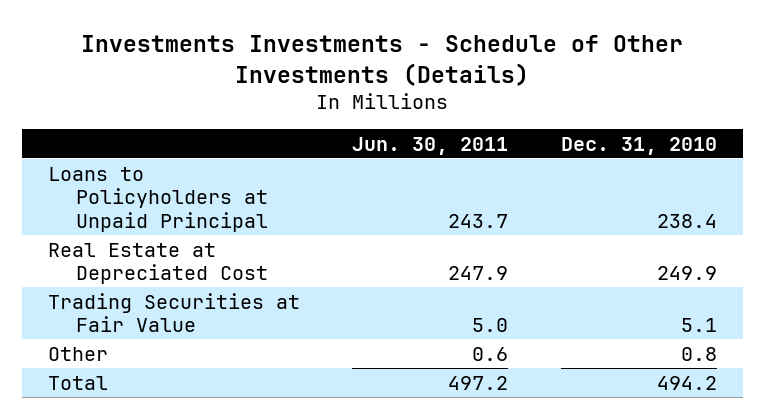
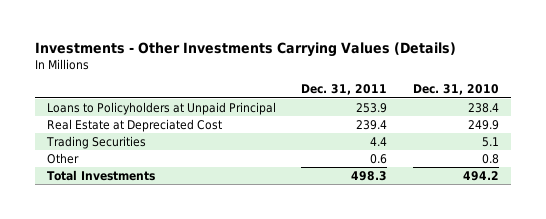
- Investments Investments - Schedule of Other Investments (Details)
+ Investments - Other Investments Carrying Values (Details)
- | Jun. 30, 2011 | Dec. 31, 2010
+ | Dec. 31, 2011 | Dec. 31, 2010
- Trading Securities at Fair Value | 5.0 | 5.1
+ Trading Securities | 4.4 | 5.1
- Total | 497.2 | 494.2
+ Total Investments | 498.3 | 494.2

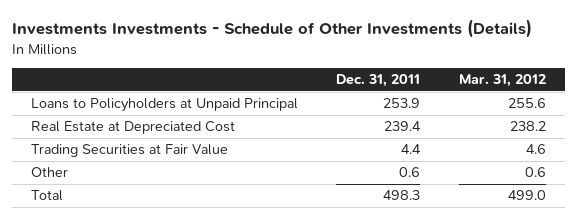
- Investments - Other Investments Carrying Values (Details)
+ Investments Investments - Schedule of Other Investments (Details)
- | Dec. 31, 2011 | Dec. 31, 2010
+ | Dec. 31, 2011 | Mar. 31, 2012
- Trading Securities | 4.4 | 5.1
+ Trading Securities at Fair Value | 4.4 | 4.6
- Total Investments | 498.3 | 494.2
+ Total | 498.3 | 499.0

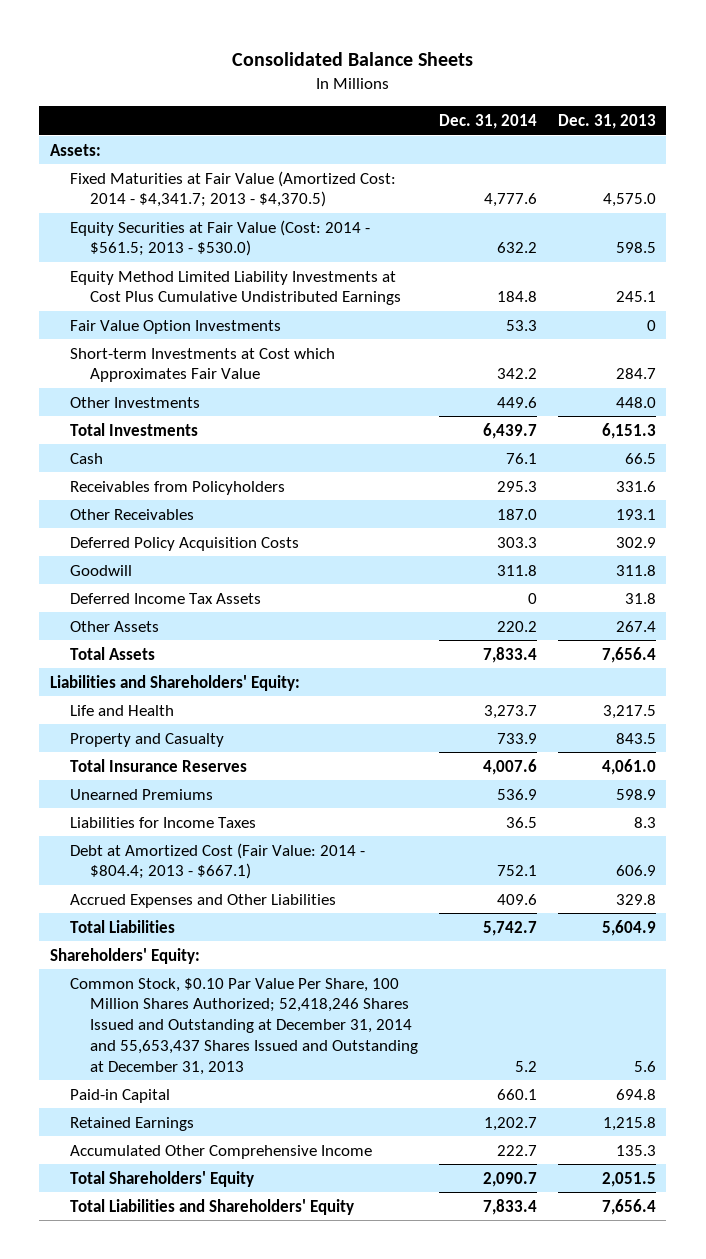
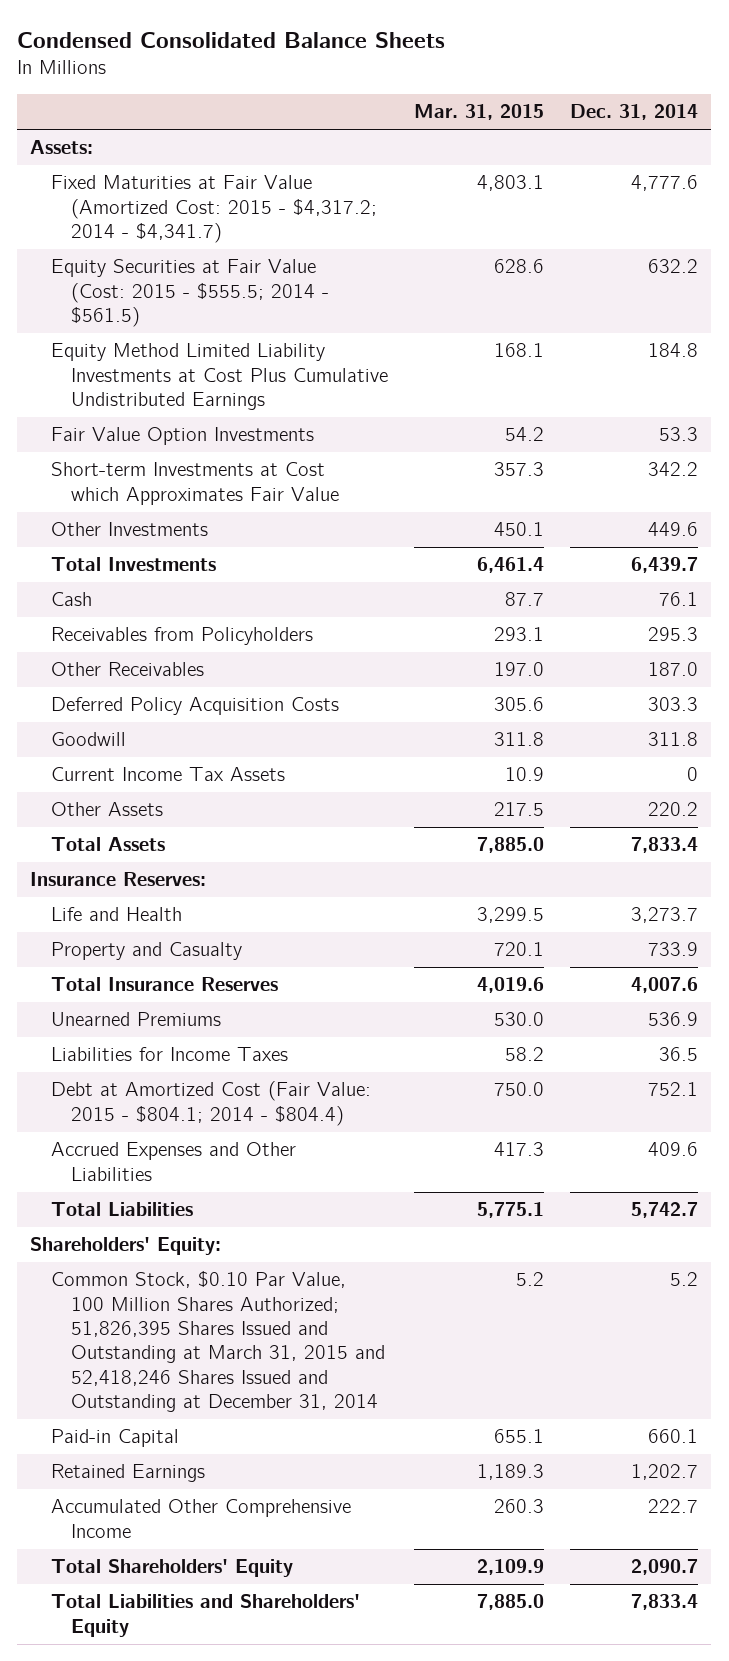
- Consolidated Balance Sheets
+ Condensed Consolidated Balance Sheets
- | Dec. 31, 2014 | Dec. 31, 2013
+ | Mar. 31, 2015 | Dec. 31, 2014
- Fixed Maturities at Fair Value (Amortized Cost: 2014 - $4,341.7; 2013 - $4,370.5) | 4,777.6 | 4,575.0
- Equity Securities at Fair Value (Cost: 2014 - $561.5; 2013 - $530.0) | 632.2 | 598.5
+ Fixed Maturities at Fair Value (Amortized Cost: 2015 - $4,317.2; 2014 - $4,341.7) | 4,803.1 | 4,777.6
+ Equity Securities at Fair Value (Cost: 2015 - $555.5; 2014 - $561.5) | 628.6 | 632.2
- Deferred Income Tax Assets | 0 | 31.8
+ Current Income Tax Assets | 10.9 | 0
- Liabilities and Shareholders' Equity:
+ Insurance Reserves:
- Debt at Amortized Cost (Fair Value: 2014 - $804.4; 2013 - $667.1) | 752.1 | 606.9
+ Debt at Amortized Cost (Fair Value: 2015 - $804.1; 2014 - $804.4) | 750.0 | 752.1
- Common Stock, $0.10 Par Value Per Share, 100 Million Shares Authorized; 52,418,246 Shares Issued and Outstanding at December 31, 2014 and 55,653,437 Shares Issued and Outstanding at December 31, 2013 | 5.2 | 5.6
+ Common Stock, $0.10 Par Value, 100 Million Shares Authorized; 51,826,395 Shares Issued and Outstanding at March 31, 2015 and 52,418,246 Shares Issued and Outstanding at December 31, 2014 | 5.2 | 5.2

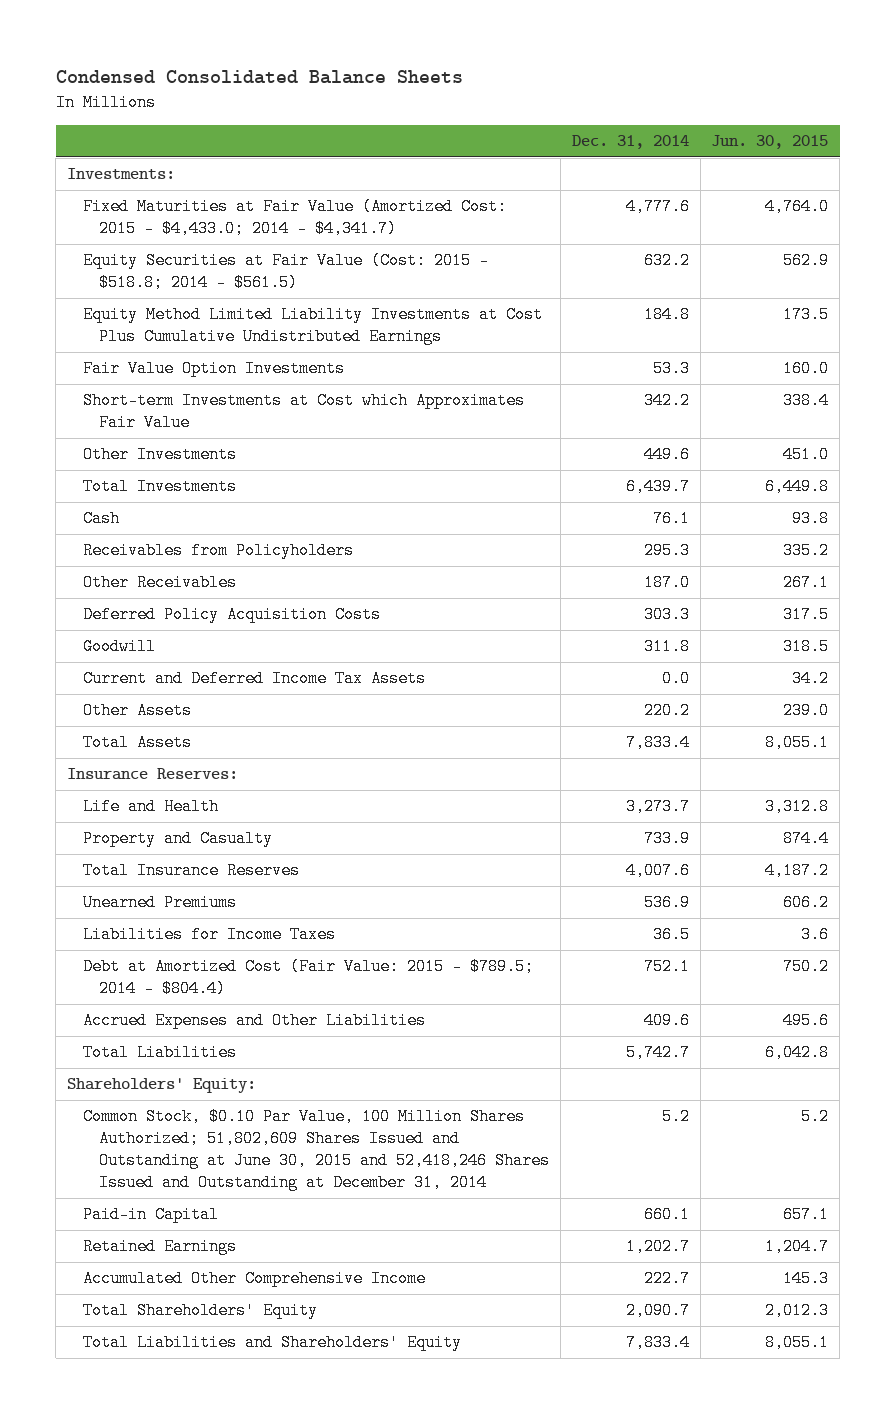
- | Mar. 31, 2015 | Dec. 31, 2014
+ | Dec. 31, 2014 | Jun. 30, 2015
- Assets:
- Fixed Maturities at Fair Value (Amortized Cost: 2015 - $4,317.2; 2014 - $4,341.7) | 4,803.1 | 4,777.6
- Equity Securities at Fair Value (Cost: 2015 - $555.5; 2014 - $561.5) | 628.6 | 632.2
+ Investments:
+ Fixed Maturities at Fair Value (Amortized Cost: 2015 - $4,433.0; 2014 - $4,341.7) | 4,777.6 | 4,764.0
+ Equity Securities at Fair Value (Cost: 2015 - $518.8; 2014 - $561.5) | 632.2 | 562.9
- Current Income Tax Assets | 10.9 | 0
+ Current and Deferred Income Tax Assets | 0.0 | 34.2
- Debt at Amortized Cost (Fair Value: 2015 - $804.1; 2014 - $804.4) | 750.0 | 752.1
+ Debt at Amortized Cost (Fair Value: 2015 - $789.5; 2014 - $804.4) | 752.1 | 750.2
- Common Stock, $0.10 Par Value, 100 Million Shares Authorized; 51,826,395 Shares Issued and Outstanding at March 31, 2015 and 52,418,246 Shares Issued and Outstanding at December 31, 2014 | 5.2 | 5.2
+ Common Stock, $0.10 Par Value, 100 Million Shares Authorized; 51,802,609 Shares Issued and Outstanding at June 30, 2015 and 52,418,246 Shares Issued and Outstanding at December 31, 2014 | 5.2 | 5.2

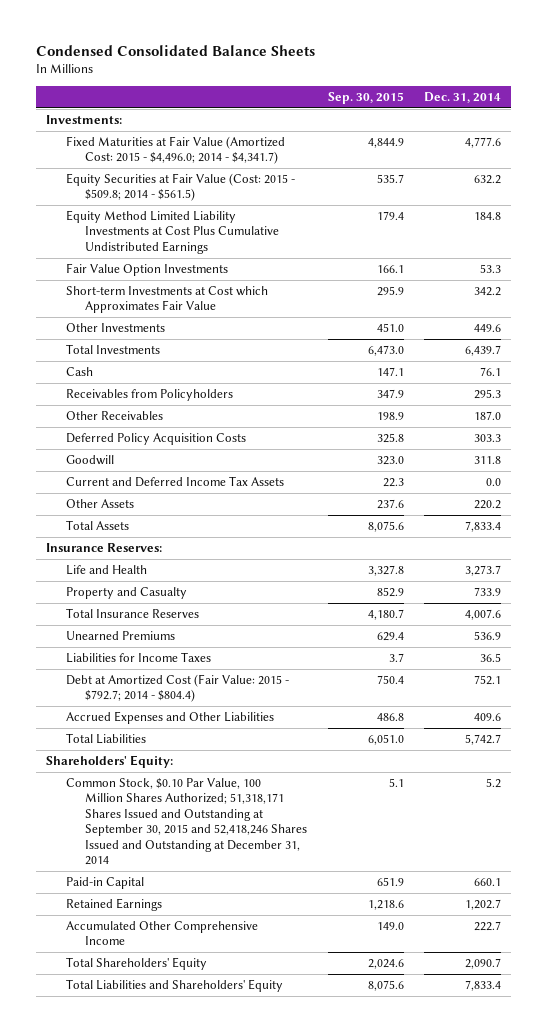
- | Dec. 31, 2014 | Jun. 30, 2015
+ | Sep. 30, 2015 | Dec. 31, 2014
- Fixed Maturities at Fair Value (Amortized Cost: 2015 - $4,433.0; 2014 - $4,341.7) | 4,777.6 | 4,764.0
- Equity Securities at Fair Value (Cost: 2015 - $518.8; 2014 - $561.5) | 632.2 | 562.9
+ Fixed Maturities at Fair Value (Amortized Cost: 2015 - $4,496.0; 2014 - $4,341.7) | 4,844.9 | 4,777.6
+ Equity Securities at Fair Value (Cost: 2015 - $509.8; 2014 - $561.5) | 535.7 | 632.2
- Debt at Amortized Cost (Fair Value: 2015 - $789.5; 2014 - $804.4) | 752.1 | 750.2
+ Debt at Amortized Cost (Fair Value: 2015 - $792.7; 2014 - $804.4) | 750.4 | 752.1
- Common Stock, $0.10 Par Value, 100 Million Shares Authorized; 51,802,609 Shares Issued and Outstanding at June 30, 2015 and 52,418,246 Shares Issued and Outstanding at December 31, 2014 | 5.2 | 5.2
+ Common Stock, $0.10 Par Value, 100 Million Shares Authorized; 51,318,171 Shares Issued and Outstanding at September 30, 2015 and 52,418,246 Shares Issued and Outstanding at December 31, 2014 | 5.1 | 5.2

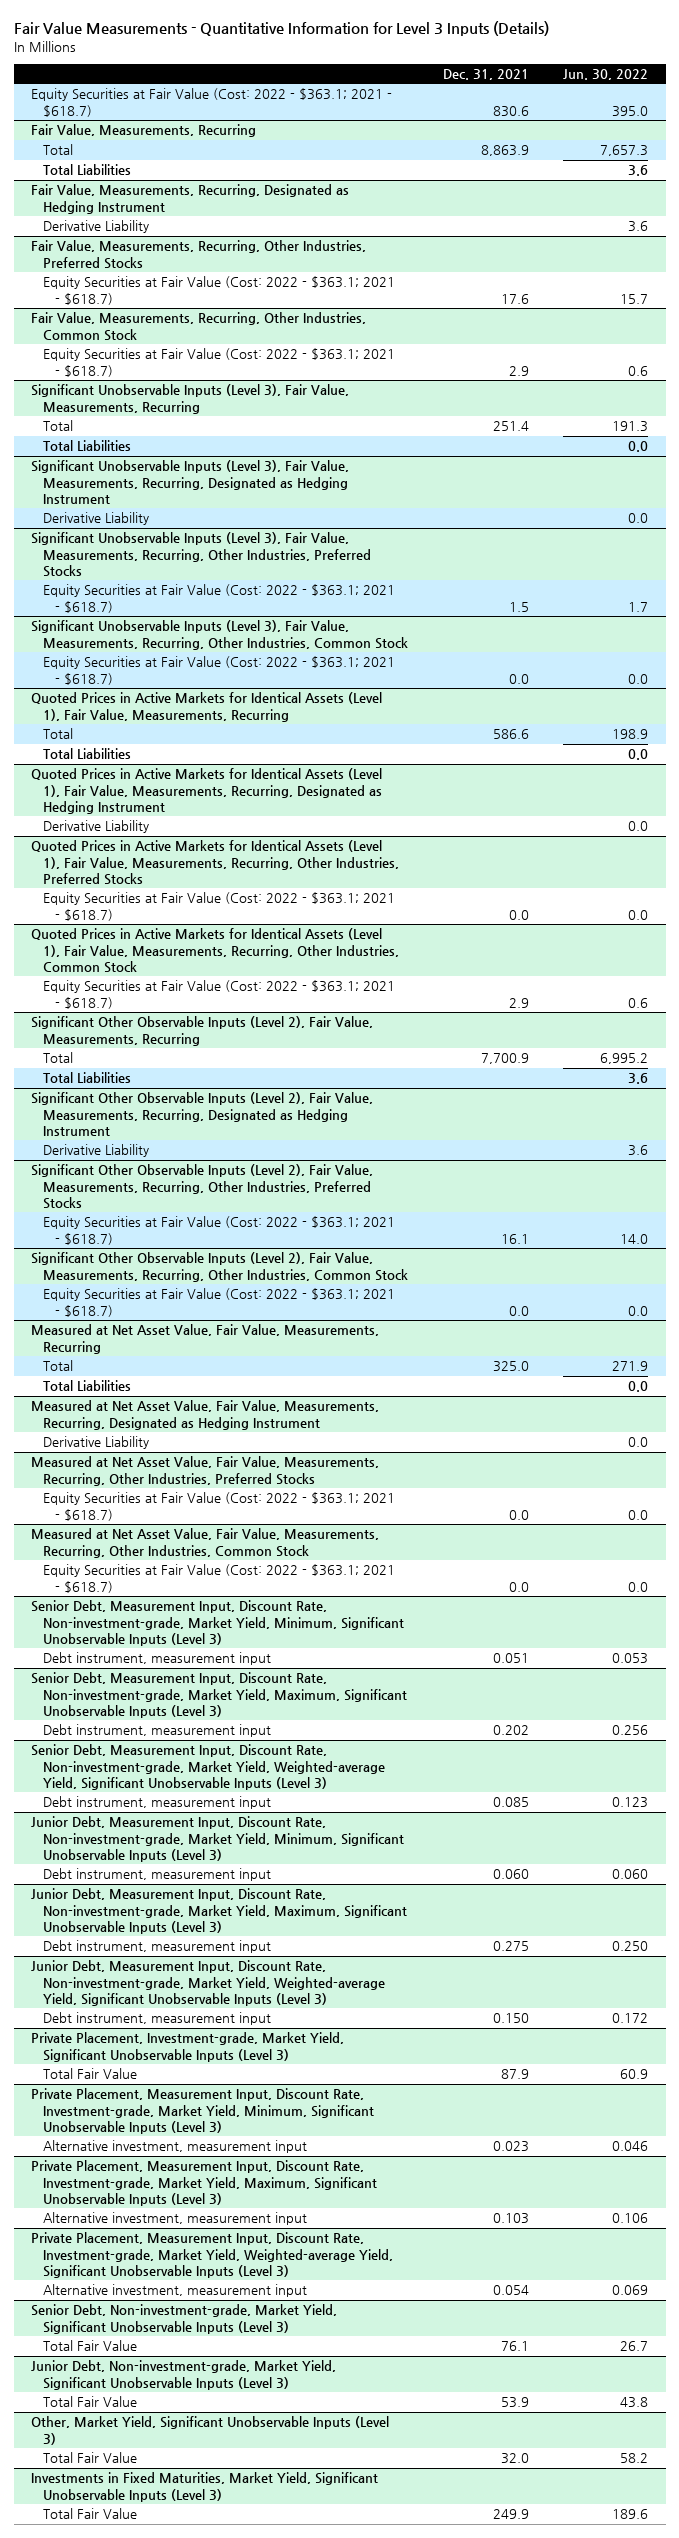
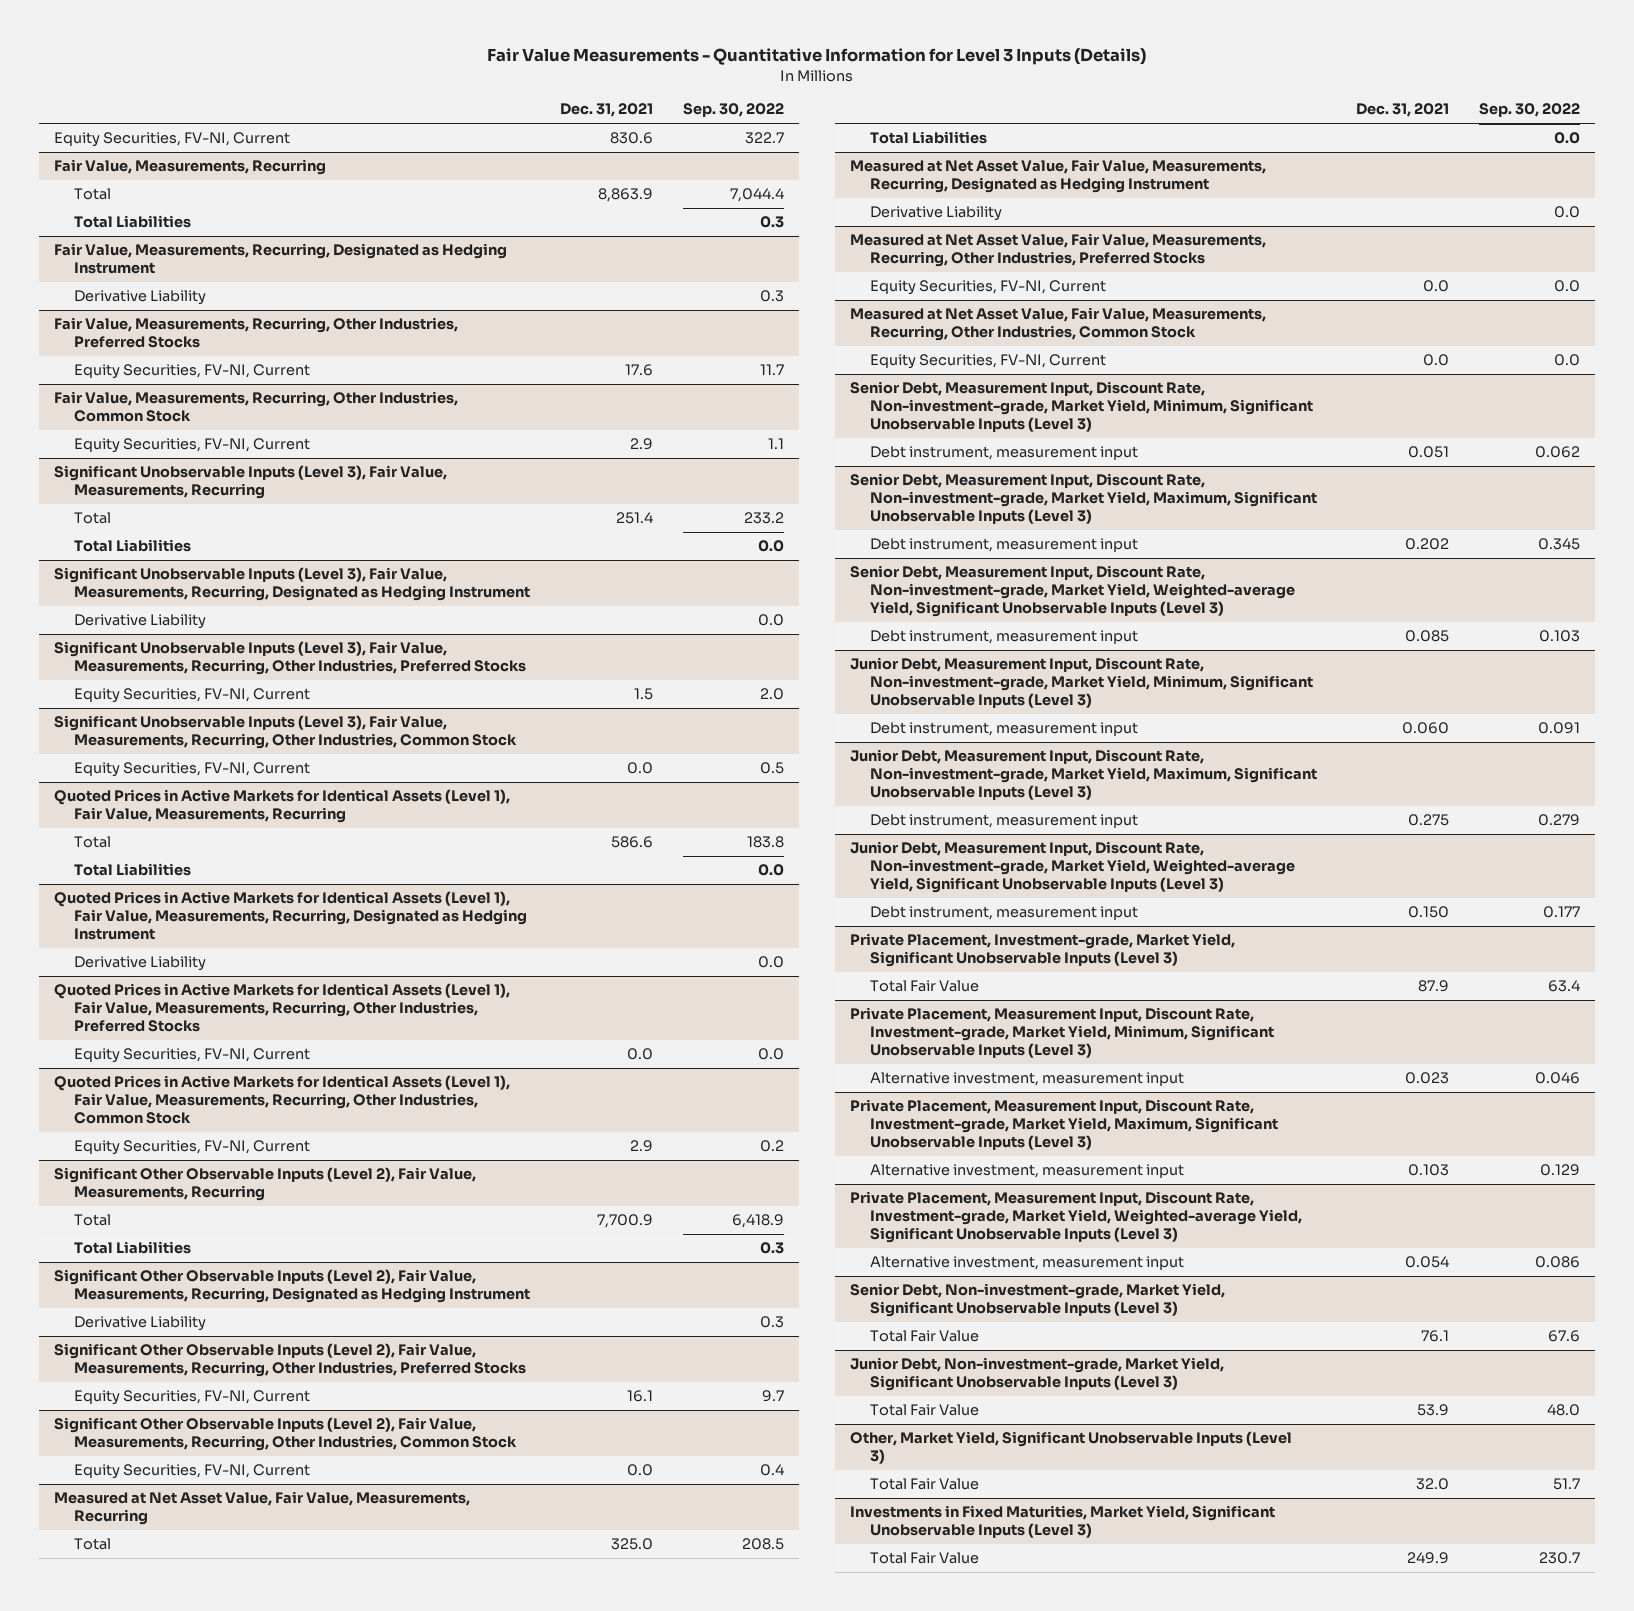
- | Dec. 31, 2021 | Jun. 30, 2022
+ | Dec. 31, 2021 | Sep. 30, 2022
- Equity Securities at Fair Value (Cost: 2022 - $363.1; 2021 - $618.7) | 830.6 | 395.0
+ Equity Securities, FV-NI, Current | 830.6 | 322.7
@ Fair Value, Measurements, Recurring, Other Industries, Preferred Stocks
- Equity Securities at Fair Value (Cost: 2022 - $363.1; 2021 - $618.7) | 17.6 | 15.7
+ Equity Securities, FV-NI, Current | 17.6 | 11.7
@ Fair Value, Measurements, Recurring, Other Industries, Common Stock
- Equity Securities at Fair Value (Cost: 2022 - $363.1; 2021 - $618.7) | 2.9 | 0.6
+ Equity Securities, FV-NI, Current | 2.9 | 1.1
@ Significant Unobservable Inputs (Level 3), Fair Value, Measurements, Recurring, Other Industries, Preferred Stocks
- Equity Securities at Fair Value (Cost: 2022 - $363.1; 2021 - $618.7) | 1.5 | 1.7
+ Equity Securities, FV-NI, Current | 1.5 | 2.0
@ Significant Unobservable Inputs (Level 3), Fair Value, Measurements, Recurring, Other Industries, Common Stock
- Equity Securities at Fair Value (Cost: 2022 - $363.1; 2021 - $618.7) | 0.0 | 0.0
+ Equity Securities, FV-NI, Current | 0.0 | 0.5
@ Quoted Prices in Active Markets for Identical Assets (Level 1), Fair Value, Measurements, Recurring, Other Industries, Preferred Stocks
- Equity Securities at Fair Value (Cost: 2022 - $363.1; 2021 - $618.7) | 0.0 | 0.0
+ Equity Securities, FV-NI, Current | 0.0 | 0.0
@ Quoted Prices in Active Markets for Identical Assets (Level 1), Fair Value, Measurements, Recurring, Other Industries, Common Stock
- Equity Securities at Fair Value (Cost: 2022 - $363.1; 2021 - $618.7) | 2.9 | 0.6
+ Equity Securities, FV-NI, Current | 2.9 | 0.2
@ Significant Other Observable Inputs (Level 2), Fair Value, Measurements, Recurring, Other Industries, Preferred Stocks
- Equity Securities at Fair Value (Cost: 2022 - $363.1; 2021 - $618.7) | 16.1 | 14.0
+ Equity Securities, FV-NI, Current | 16.1 | 9.7
@ Significant Other Observable Inputs (Level 2), Fair Value, Measurements, Recurring, Other Industries, Common Stock
- Equity Securities at Fair Value (Cost: 2022 - $363.1; 2021 - $618.7) | 0.0 | 0.0
+ Equity Securities, FV-NI, Current | 0.0 | 0.4
@ Measured at Net Asset Value, Fair Value, Measurements, Recurring, Other Industries, Preferred Stocks
- Equity Securities at Fair Value (Cost: 2022 - $363.1; 2021 - $618.7) | 0.0 | 0.0
+ Equity Securities, FV-NI, Current | 0.0 | 0.0
@ Measured at Net Asset Value, Fair Value, Measurements, Recurring, Other Industries, Common Stock
- Equity Securities at Fair Value (Cost: 2022 - $363.1; 2021 - $618.7) | 0.0 | 0.0
+ Equity Securities, FV-NI, Current | 0.0 | 0.0

